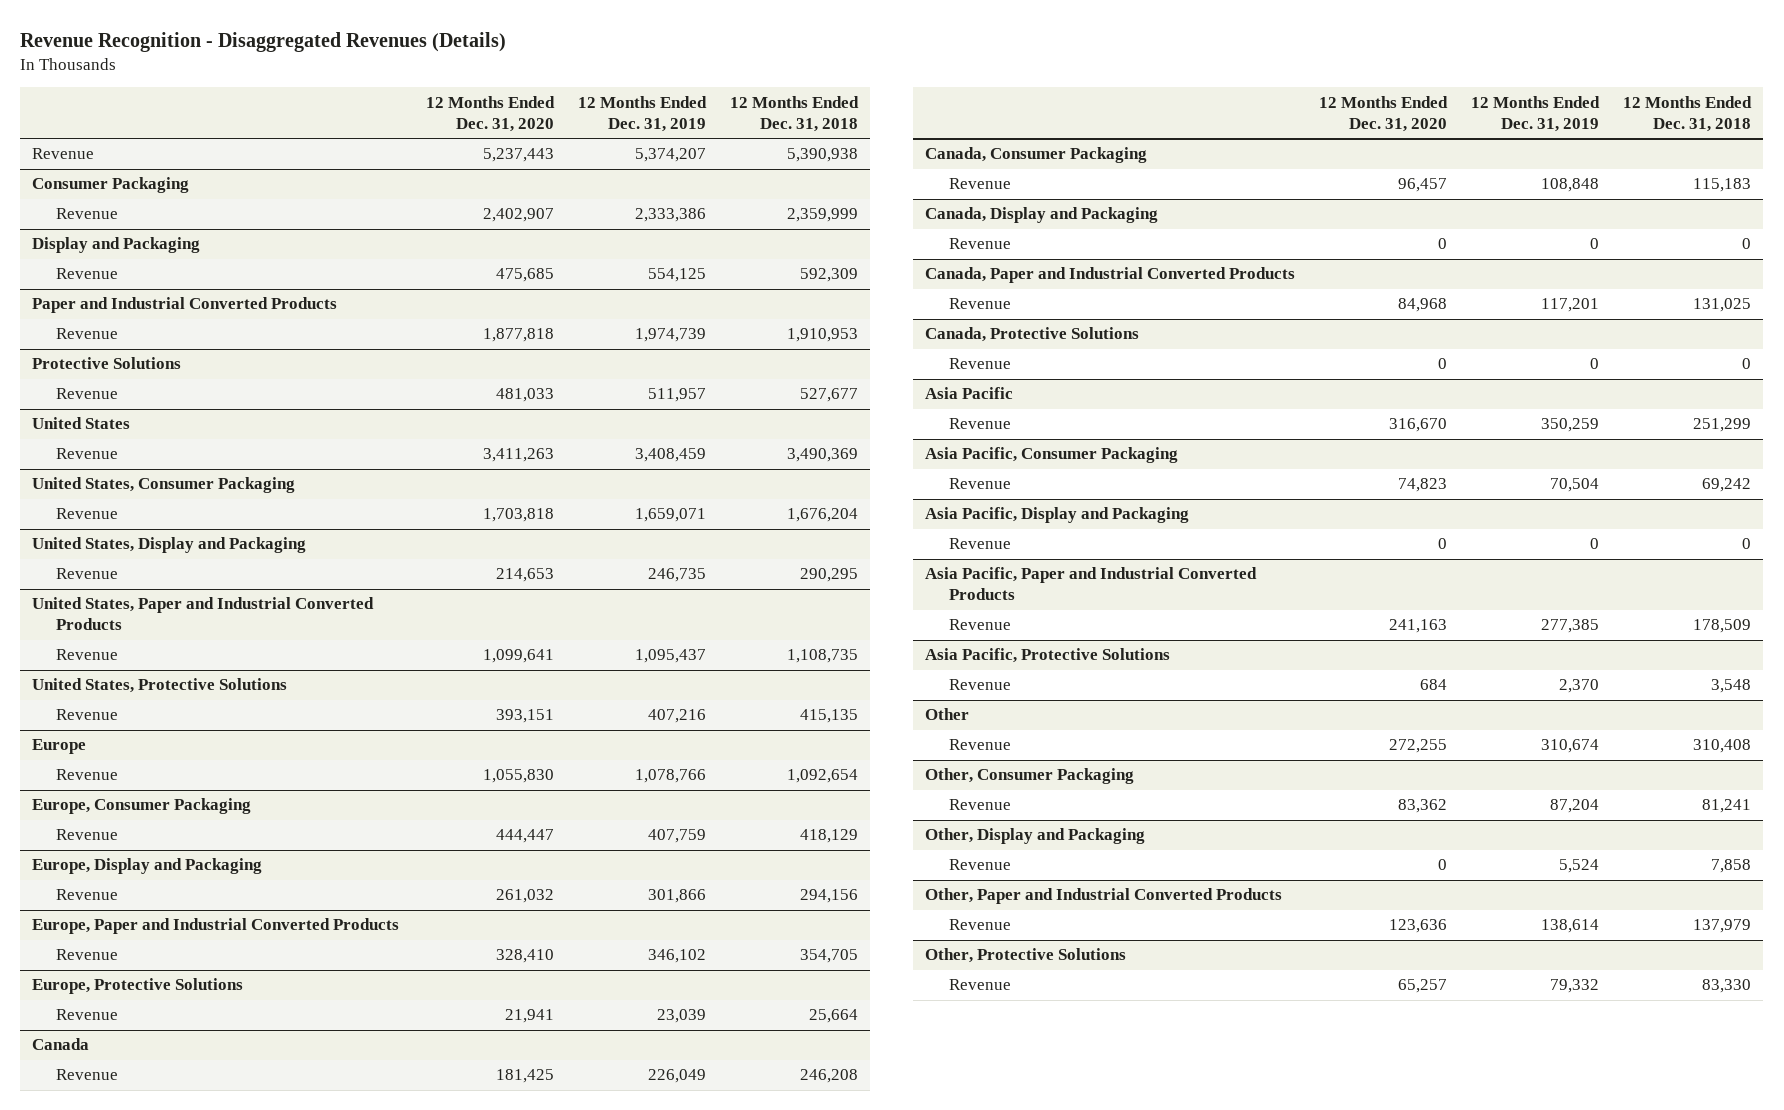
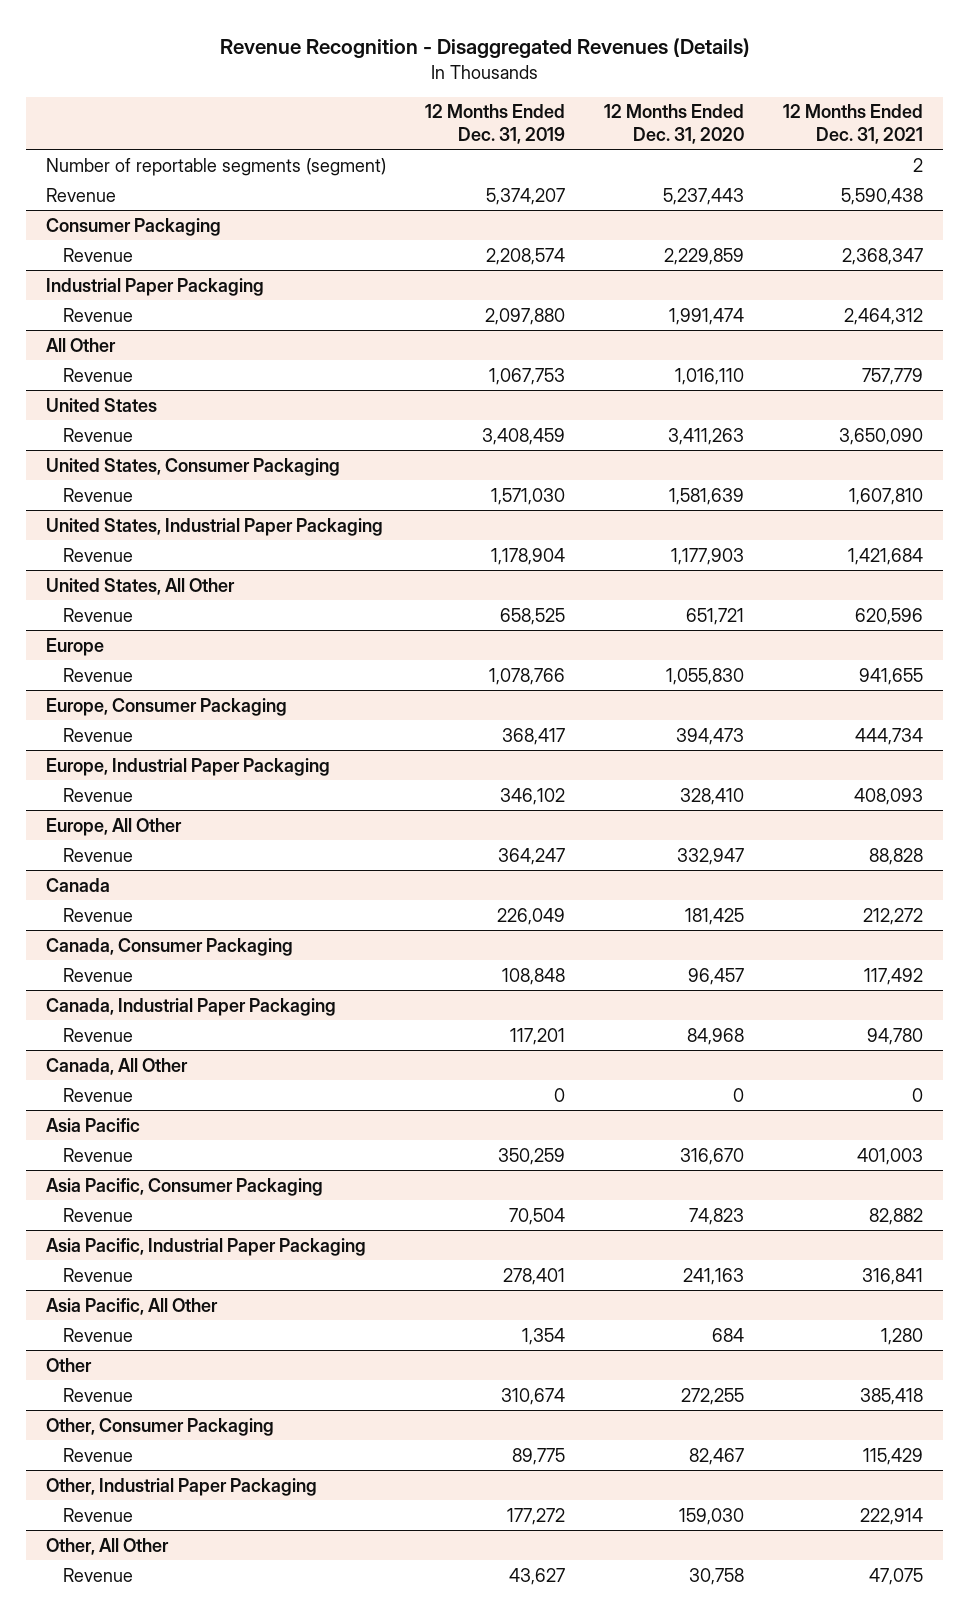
- | 12 Months Ended Dec. 31, 2020 | 12 Months Ended Dec. 31, 2019 | 12 Months Ended Dec. 31, 2018
+ | 12 Months Ended Dec. 31, 2019 | 12 Months Ended Dec. 31, 2020 | 12 Months Ended Dec. 31, 2021
+ Number of reportable segments (segment) | | | 2
@ Consumer Packaging
- Revenue | 2,402,907 | 2,333,386 | 2,359,999
- Display and Packaging
- Revenue | 475,685 | 554,125 | 592,309
- Paper and Industrial Converted Products
- Revenue | 1,877,818 | 1,974,739 | 1,910,953
- Protective Solutions
- Revenue | 481,033 | 511,957 | 527,677
@ Consumer Packaging
+ Revenue | 2,208,574 | 2,229,859 | 2,368,347
+ Industrial Paper Packaging
+ Revenue | 2,097,880 | 1,991,474 | 2,464,312
+ All Other
+ Revenue | 1,067,753 | 1,016,110 | 757,779
@ United States, Consumer Packaging
- Revenue | 1,703,818 | 1,659,071 | 1,676,204
- United States, Display and Packaging
- Revenue | 214,653 | 246,735 | 290,295
- United States, Paper and Industrial Converted Products
- Revenue | 1,099,641 | 1,095,437 | 1,108,735
- United States, Protective Solutions
- Revenue | 393,151 | 407,216 | 415,135
@ United States, Consumer Packaging
+ Revenue | 1,571,030 | 1,581,639 | 1,607,810
+ United States, Industrial Paper Packaging
+ Revenue | 1,178,904 | 1,177,903 | 1,421,684
+ United States, All Other
+ Revenue | 658,525 | 651,721 | 620,596
@ Europe, Consumer Packaging
- Revenue | 444,447 | 407,759 | 418,129
- Europe, Display and Packaging
- Revenue | 261,032 | 301,866 | 294,156
- Europe, Paper and Industrial Converted Products
@ Europe, Consumer Packaging
+ Revenue | 368,417 | 394,473 | 444,734
+ Europe, Industrial Paper Packaging
- Europe, Protective Solutions
- Revenue | 21,941 | 23,039 | 25,664
+ Europe, All Other
+ Revenue | 364,247 | 332,947 | 88,828
- Canada, Display and Packaging
- Revenue | 0 | 0 | 0
- Canada, Paper and Industrial Converted Products
+ Canada, Industrial Paper Packaging
- Canada, Protective Solutions
+ Canada, All Other
- Asia Pacific, Display and Packaging
- Revenue | 0 | 0 | 0
- Asia Pacific, Paper and Industrial Converted Products
- Revenue | 241,163 | 277,385 | 178,509
- Asia Pacific, Protective Solutions
- Revenue | 684 | 2,370 | 3,548
+ Asia Pacific, Industrial Paper Packaging
+ Revenue | 278,401 | 241,163 | 316,841
+ Asia Pacific, All Other
+ Revenue | 1,354 | 684 | 1,280
@ Other, Consumer Packaging
- Revenue | 83,362 | 87,204 | 81,241
- Other, Display and Packaging
- Revenue | 0 | 5,524 | 7,858
- Other, Paper and Industrial Converted Products
- Revenue | 123,636 | 138,614 | 137,979
- Other, Protective Solutions
- Revenue | 65,257 | 79,332 | 83,330
@ Other, Consumer Packaging
+ Revenue | 89,775 | 82,467 | 115,429
+ Other, Industrial Paper Packaging
+ Revenue | 177,272 | 159,030 | 222,914
+ Other, All Other
+ Revenue | 43,627 | 30,758 | 47,075

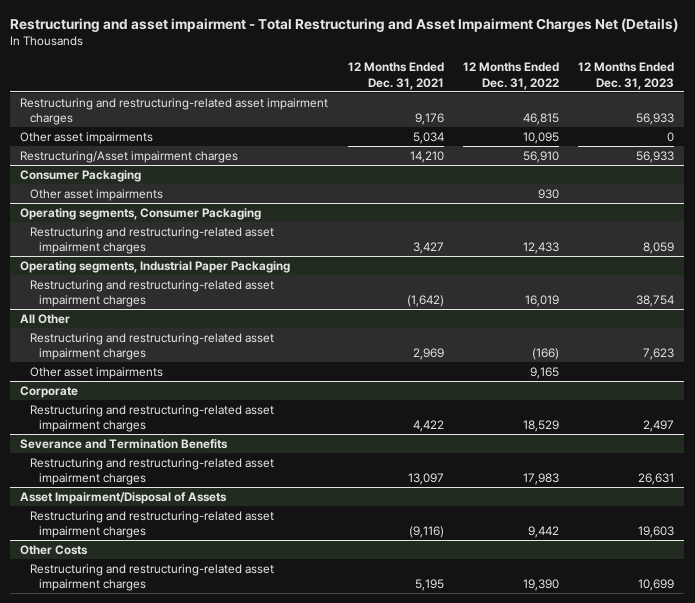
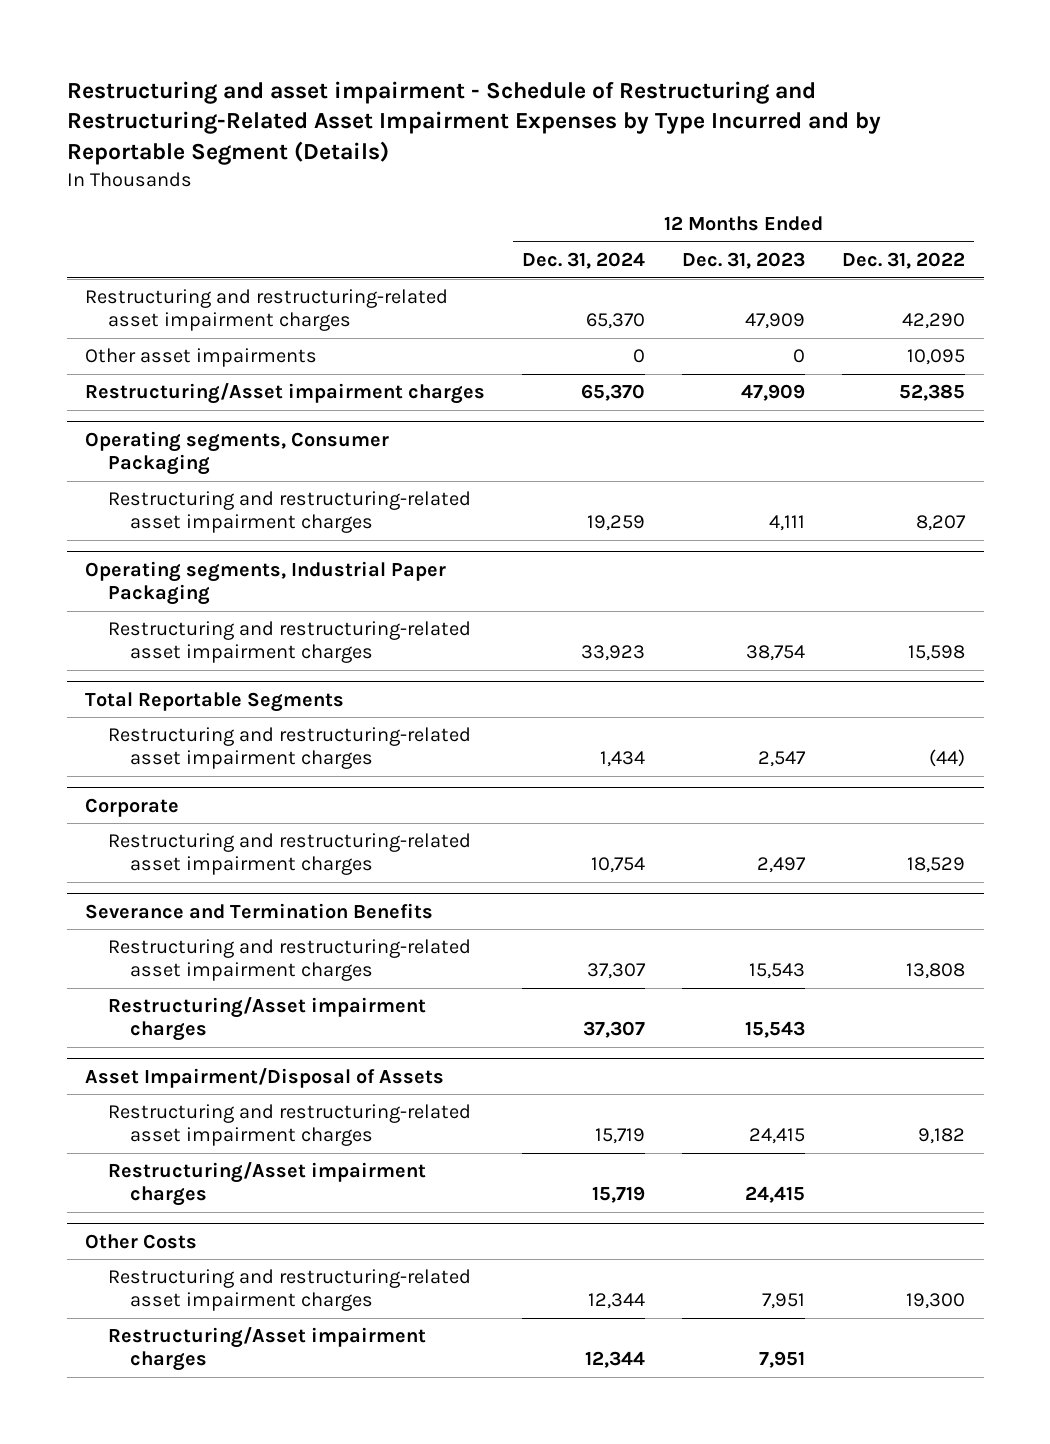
- Restructuring and asset impairment - Total Restructuring and Asset Impairment Charges Net (Details)
+ Restructuring and asset impairment - Schedule of Restructuring and Restructuring-Related Asset Impairment Expenses by Type Incurred and by Reportable Segment (Details)
- | 12 Months Ended Dec. 31, 2021 | 12 Months Ended Dec. 31, 2022 | 12 Months Ended Dec. 31, 2023
+ | 12 Months Ended Dec. 31, 2024 | 12 Months Ended Dec. 31, 2023 | 12 Months Ended Dec. 31, 2022
- Restructuring and restructuring-related asset impairment charges | 9,176 | 46,815 | 56,933
+ Restructuring and restructuring-related asset impairment charges | 65,370 | 47,909 | 42,290
- Restructuring/Asset impairment charges | 14,210 | 56,910 | 56,933
- Consumer Packaging
- Other asset impairments | | 930 |
+ Restructuring/Asset impairment charges | 65,370 | 47,909 | 52,385
@ Operating segments, Consumer Packaging
- Restructuring and restructuring-related asset impairment charges | 3,427 | 12,433 | 8,059
+ Restructuring and restructuring-related asset impairment charges | 19,259 | 4,111 | 8,207
@ Operating segments, Industrial Paper Packaging
- Restructuring and restructuring-related asset impairment charges | (1,642) | 16,019 | 38,754
- All Other
- Restructuring and restructuring-related asset impairment charges | 2,969 | (166) | 7,623
- Other asset impairments | | 9,165 |
@ Operating segments, Industrial Paper Packaging
+ Restructuring and restructuring-related asset impairment charges | 33,923 | 38,754 | 15,598
+ Total Reportable Segments
+ Restructuring and restructuring-related asset impairment charges | 1,434 | 2,547 | (44)
@ Severance and Termination Benefits
- Restructuring and restructuring-related asset impairment charges | 13,097 | 17,983 | 26,631
+ Restructuring and restructuring-related asset impairment charges | 37,307 | 15,543 | 13,808
+ Restructuring/Asset impairment charges | 37,307 | 15,543 |
@ Asset Impairment/Disposal of Assets
- Restructuring and restructuring-related asset impairment charges | (9,116) | 9,442 | 19,603
+ Restructuring and restructuring-related asset impairment charges | 15,719 | 24,415 | 9,182
+ Restructuring/Asset impairment charges | 15,719 | 24,415 |
@ Other Costs
- Restructuring and restructuring-related asset impairment charges | 5,195 | 19,390 | 10,699
+ Restructuring and restructuring-related asset impairment charges | 12,344 | 7,951 | 19,300
+ Restructuring/Asset impairment charges | 12,344 | 7,951 |

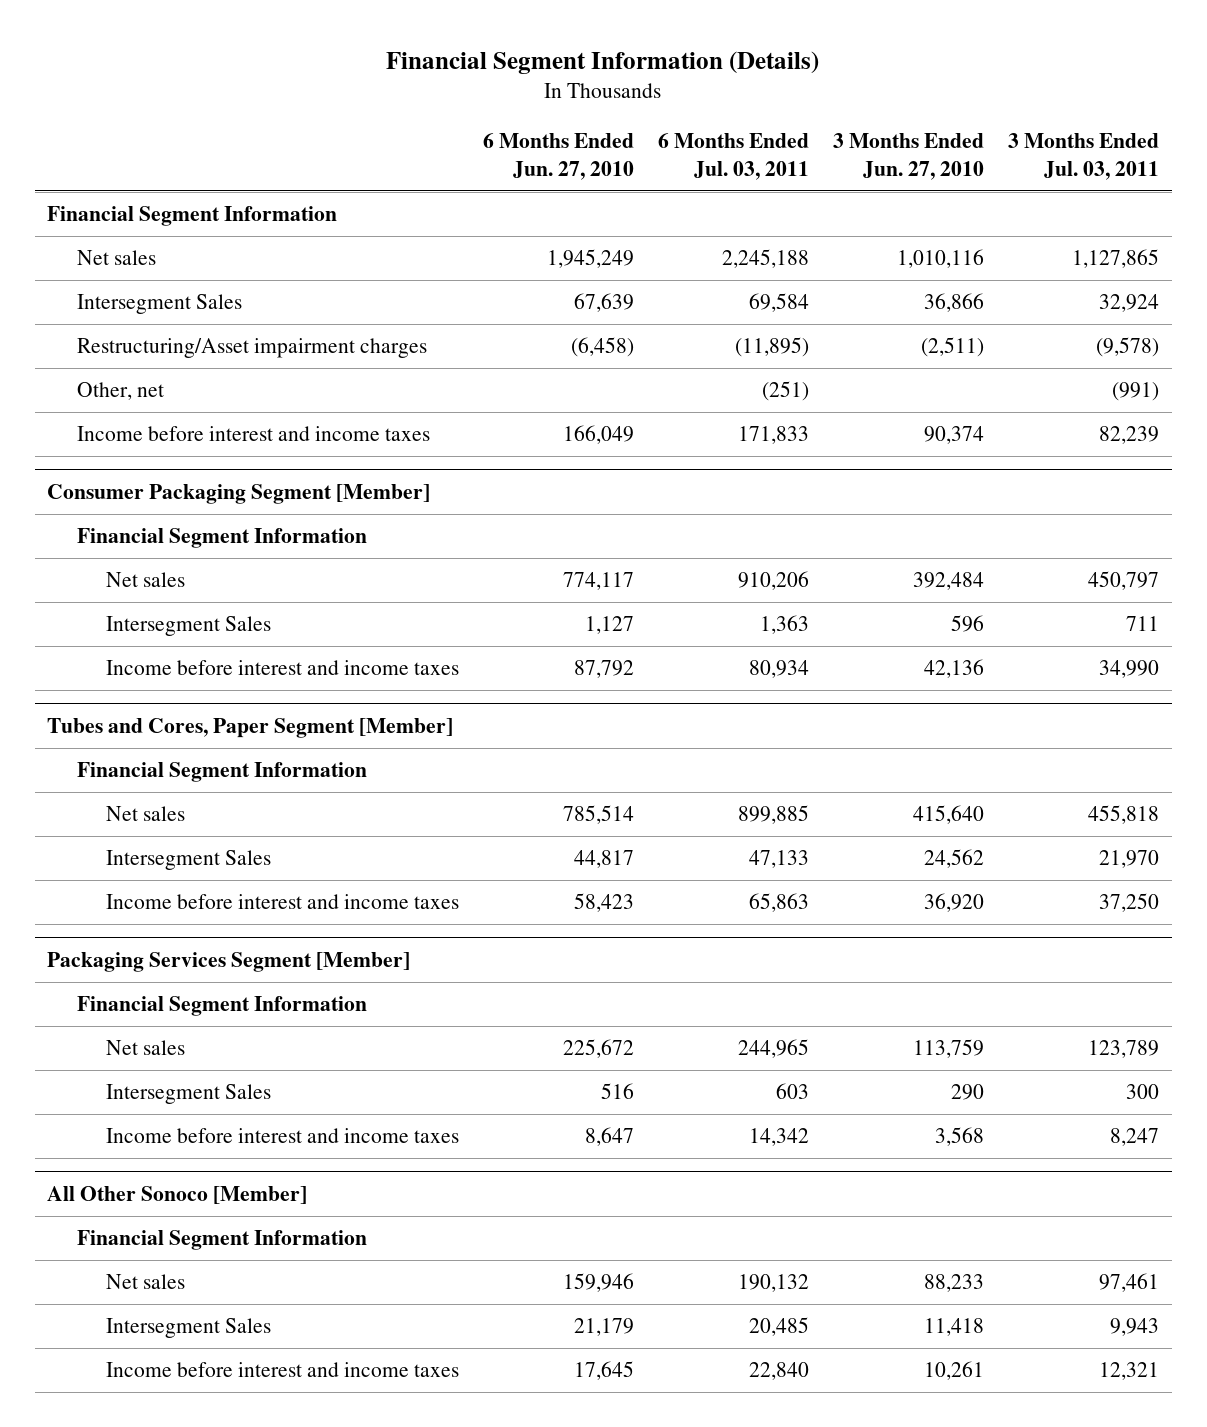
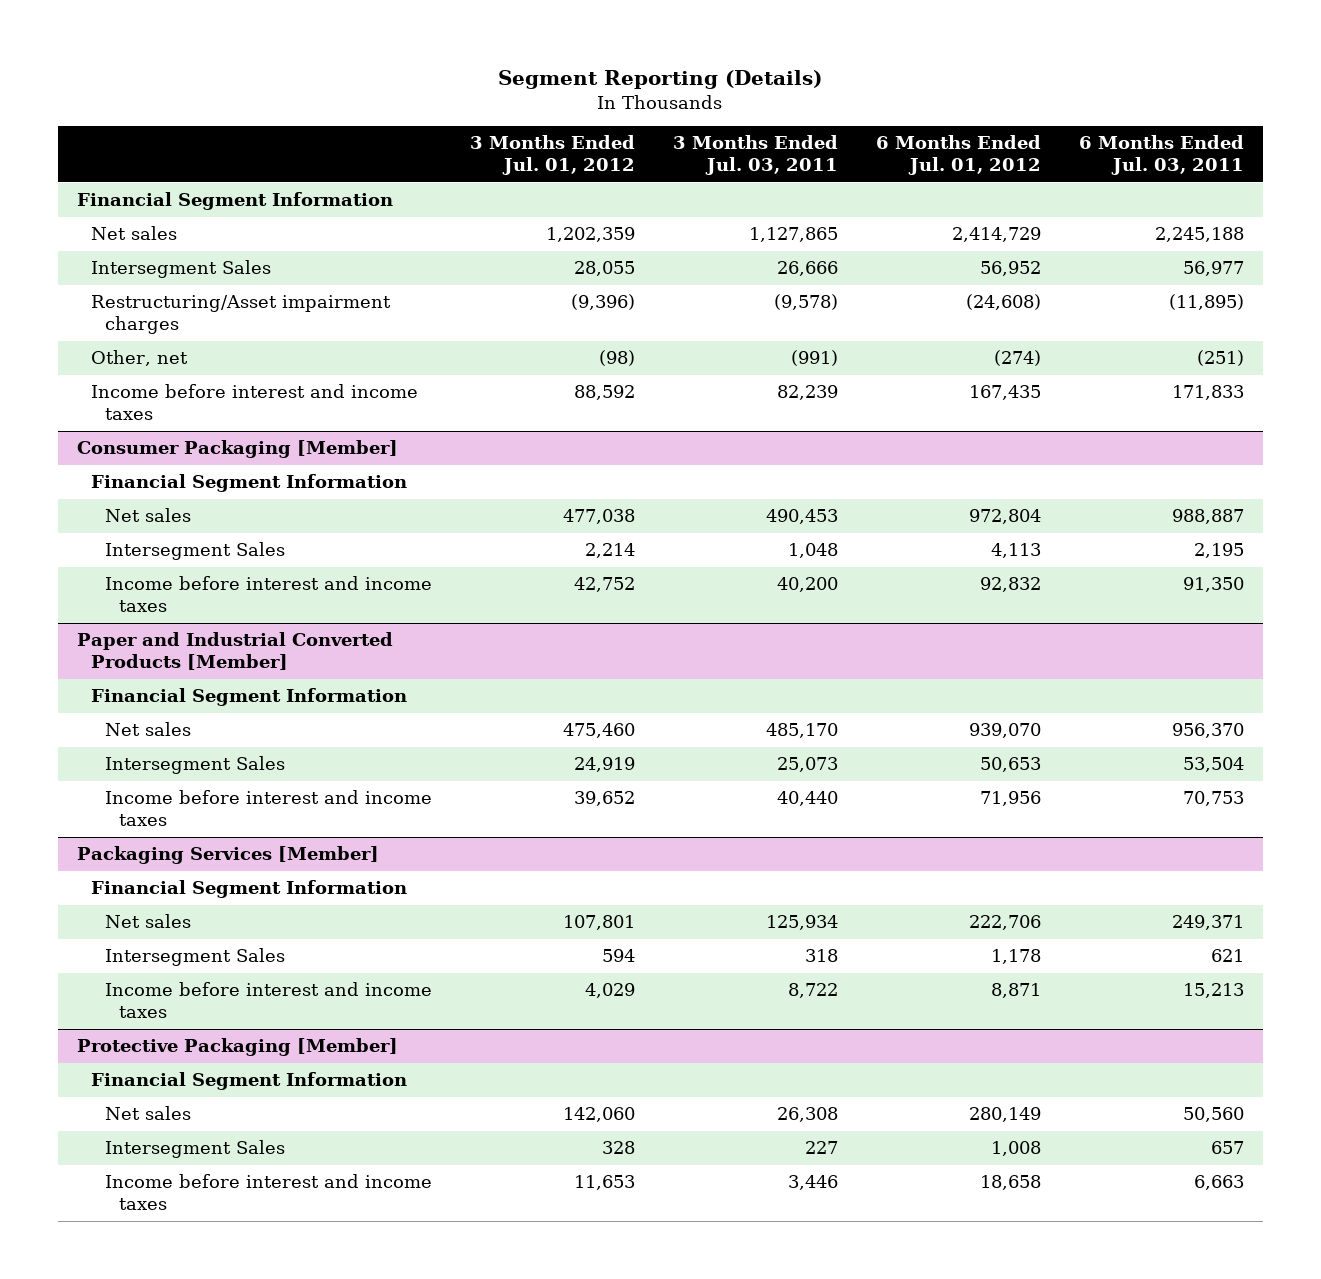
- Financial Segment Information (Details)
+ Segment Reporting (Details)
- | 6 Months Ended Jun. 27, 2010 | 6 Months Ended Jul. 03, 2011 | 3 Months Ended Jun. 27, 2010 | 3 Months Ended Jul. 03, 2011
+ | 3 Months Ended Jul. 01, 2012 | 3 Months Ended Jul. 03, 2011 | 6 Months Ended Jul. 01, 2012 | 6 Months Ended Jul. 03, 2011
- Intersegment Sales | 67,639 | 69,584 | 36,866 | 32,924
+ Intersegment Sales | 28,055 | 26,666 | 56,952 | 56,977
- Consumer Packaging Segment [Member]
+ Consumer Packaging [Member]
- Net sales | 774,117 | 910,206 | 392,484 | 450,797
- Intersegment Sales | 1,127 | 1,363 | 596 | 711
- Income before interest and income taxes | 87,792 | 80,934 | 42,136 | 34,990
- Tubes and Cores, Paper Segment [Member]
+ Net sales | 477,038 | 490,453 | 972,804 | 988,887
+ Intersegment Sales | 2,214 | 1,048 | 4,113 | 2,195
+ Income before interest and income taxes | 42,752 | 40,200 | 92,832 | 91,350
+ Paper and Industrial Converted Products [Member]
- Net sales | 785,514 | 899,885 | 415,640 | 455,818
- Intersegment Sales | 44,817 | 47,133 | 24,562 | 21,970
- Income before interest and income taxes | 58,423 | 65,863 | 36,920 | 37,250
- Packaging Services Segment [Member]
+ Net sales | 475,460 | 485,170 | 939,070 | 956,370
+ Intersegment Sales | 24,919 | 25,073 | 50,653 | 53,504
+ Income before interest and income taxes | 39,652 | 40,440 | 71,956 | 70,753
+ Packaging Services [Member]
- Net sales | 225,672 | 244,965 | 113,759 | 123,789
- Intersegment Sales | 516 | 603 | 290 | 300
- Income before interest and income taxes | 8,647 | 14,342 | 3,568 | 8,247
- All Other Sonoco [Member]
+ Net sales | 107,801 | 125,934 | 222,706 | 249,371
+ Intersegment Sales | 594 | 318 | 1,178 | 621
+ Income before interest and income taxes | 4,029 | 8,722 | 8,871 | 15,213
+ Protective Packaging [Member]
- Net sales | 159,946 | 190,132 | 88,233 | 97,461
- Intersegment Sales | 21,179 | 20,485 | 11,418 | 9,943
- Income before interest and income taxes | 17,645 | 22,840 | 10,261 | 12,321
+ Net sales | 142,060 | 26,308 | 280,149 | 50,560
+ Intersegment Sales | 328 | 227 | 1,008 | 657
+ Income before interest and income taxes | 11,653 | 3,446 | 18,658 | 6,663

